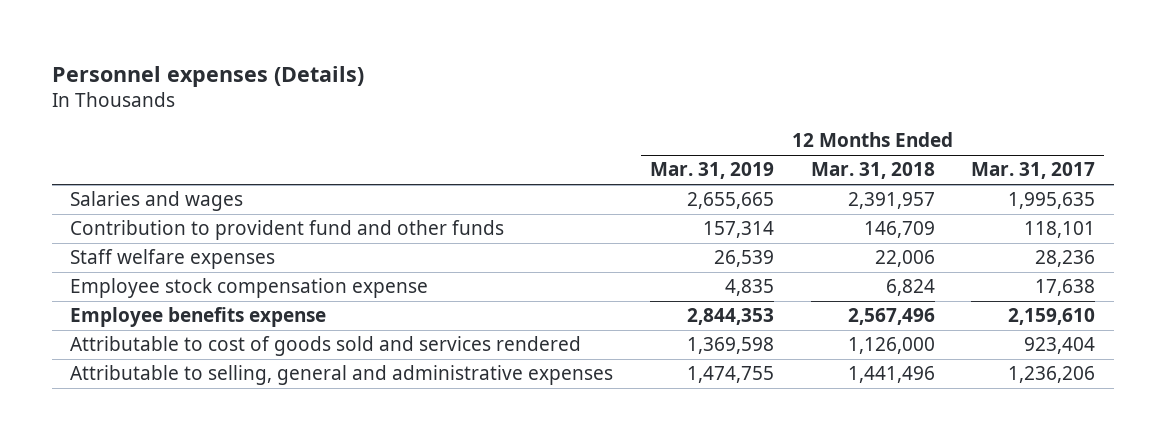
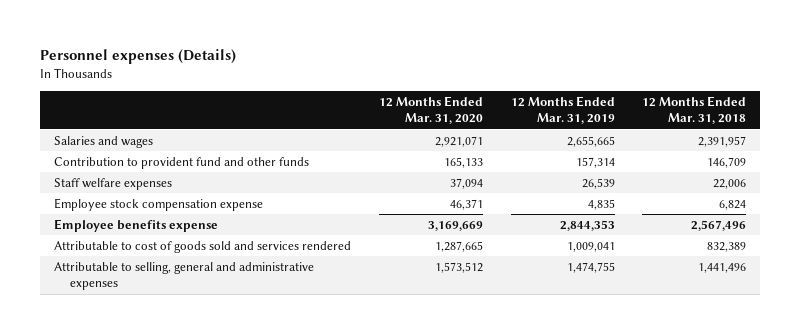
- | 12 Months Ended Mar. 31, 2019 | 12 Months Ended Mar. 31, 2018 | 12 Months Ended Mar. 31, 2017
+ | 12 Months Ended Mar. 31, 2020 | 12 Months Ended Mar. 31, 2019 | 12 Months Ended Mar. 31, 2018
- Attributable to cost of goods sold and services rendered | 1,369,598 | 1,126,000 | 923,404
+ Attributable to cost of goods sold and services rendered | 1,287,665 | 1,009,041 | 832,389

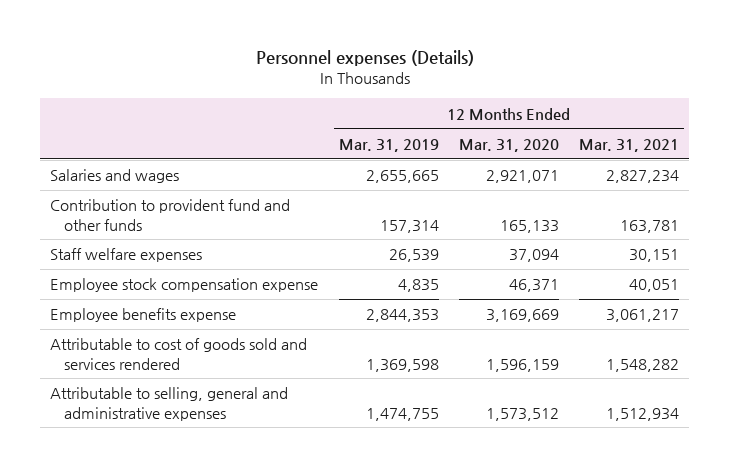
- | 12 Months Ended Mar. 31, 2020 | 12 Months Ended Mar. 31, 2019 | 12 Months Ended Mar. 31, 2018
+ | 12 Months Ended Mar. 31, 2019 | 12 Months Ended Mar. 31, 2020 | 12 Months Ended Mar. 31, 2021
- Attributable to cost of goods sold and services rendered | 1,287,665 | 1,009,041 | 832,389
+ Attributable to cost of goods sold and services rendered | 1,369,598 | 1,596,159 | 1,548,282

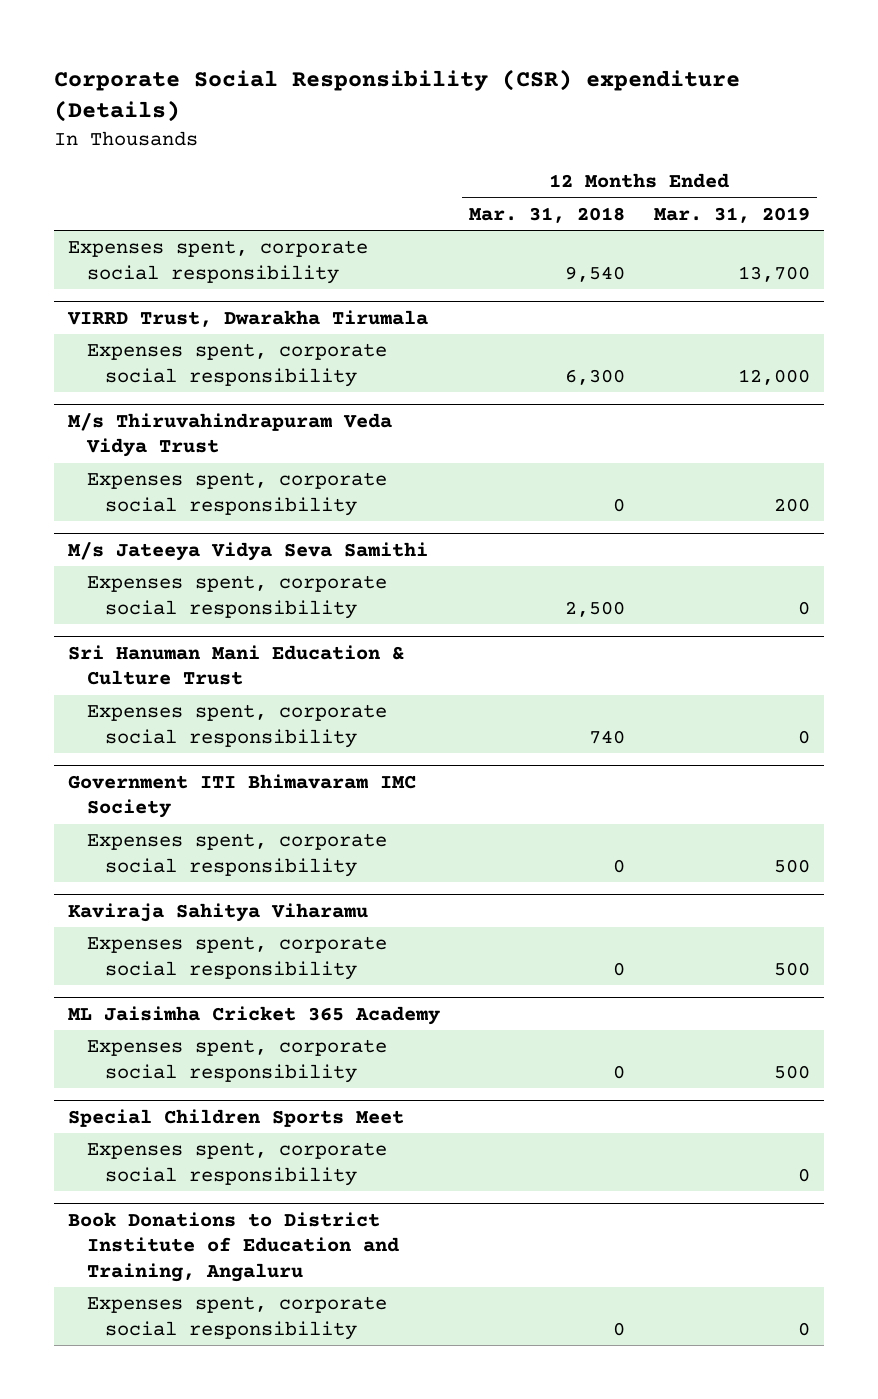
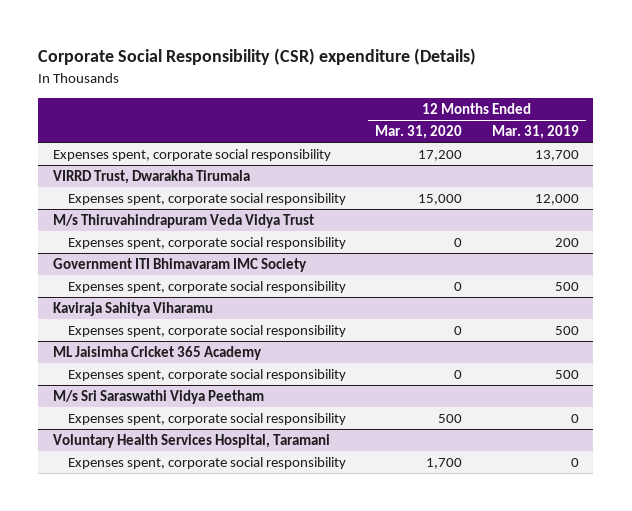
- | 12 Months Ended Mar. 31, 2018 | 12 Months Ended Mar. 31, 2019
+ | 12 Months Ended Mar. 31, 2020 | 12 Months Ended Mar. 31, 2019
- M/s Jateeya Vidya Seva Samithi
- Expenses spent, corporate social responsibility | 2,500 | 0
- Sri Hanuman Mani Education & Culture Trust
- Expenses spent, corporate social responsibility | 740 | 0
- Special Children Sports Meet
+ M/s Sri Saraswathi Vidya Peetham
- Book Donations to District Institute of Education and Training, Angaluru
+ Voluntary Health Services Hospital, Taramani

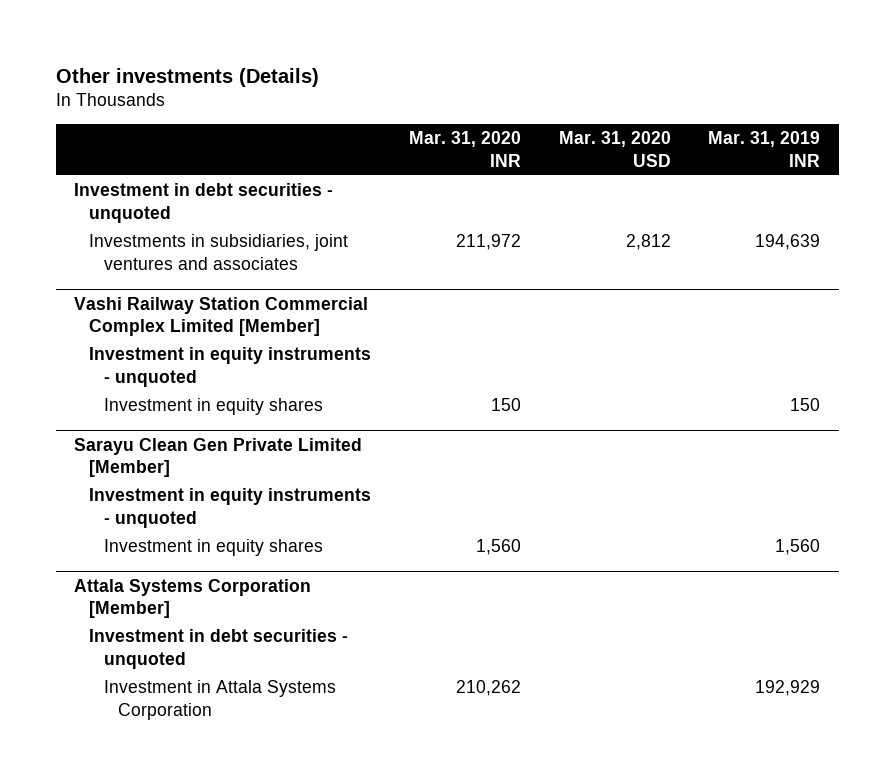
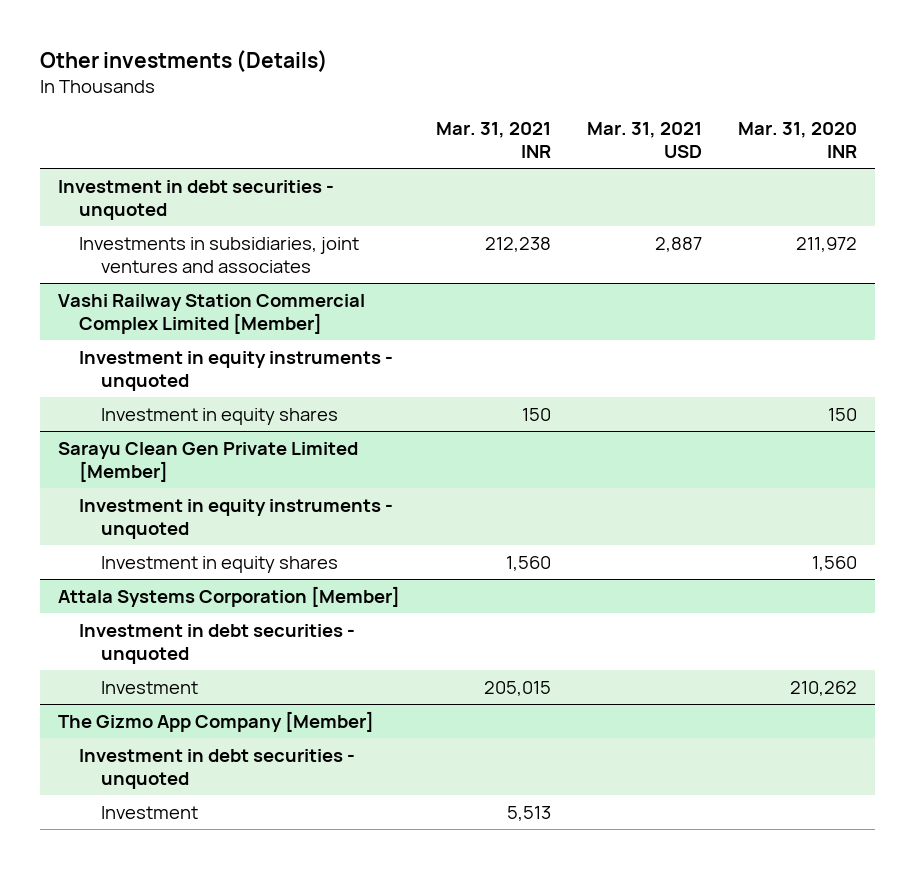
- | Mar. 31, 2020 INR | Mar. 31, 2020 USD | Mar. 31, 2019 INR
+ | Mar. 31, 2021 INR | Mar. 31, 2021 USD | Mar. 31, 2020 INR
@ Attala Systems Corporation [Member]
- Investment in Attala Systems Corporation | 210,262 | | 192,929
+ Investment | 205,015 | | 210,262
+ The Gizmo App Company [Member]
+ Investment in debt securities - unquoted
+ Investment | 5,513 | |

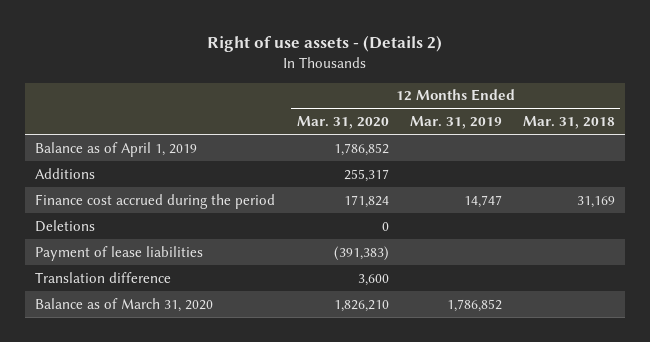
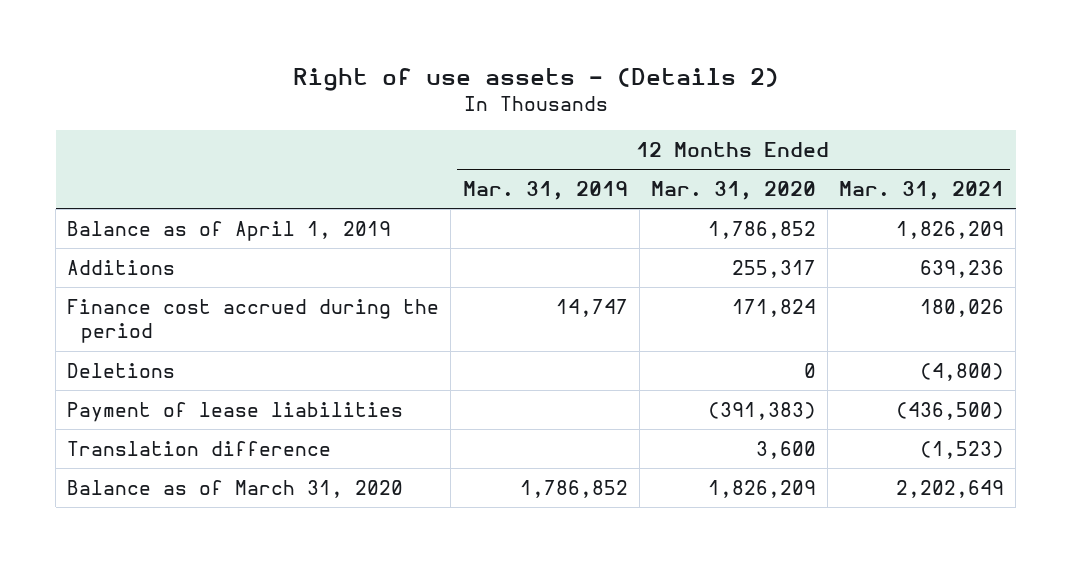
- | 12 Months Ended Mar. 31, 2020 | 12 Months Ended Mar. 31, 2019 | 12 Months Ended Mar. 31, 2018
+ | 12 Months Ended Mar. 31, 2019 | 12 Months Ended Mar. 31, 2020 | 12 Months Ended Mar. 31, 2021
- Balance as of March 31, 2020 | 1,826,210 | 1,786,852 |
+ Balance as of March 31, 2020 | 1,786,852 | 1,826,209 | 2,202,649

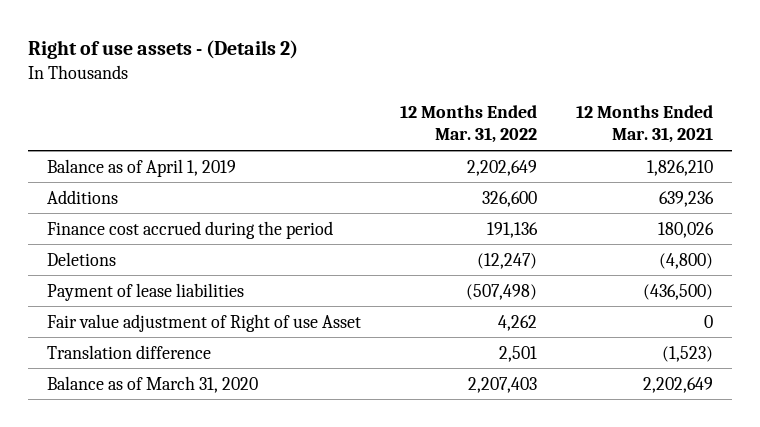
- | 12 Months Ended Mar. 31, 2019 | 12 Months Ended Mar. 31, 2020 | 12 Months Ended Mar. 31, 2021
+ | 12 Months Ended Mar. 31, 2022 | 12 Months Ended Mar. 31, 2021
- Balance as of April 1, 2019 | | 1,786,852 | 1,826,209
+ Balance as of April 1, 2019 | 2,202,649 | 1,826,210
+ Fair value adjustment of Right of use Asset | 4,262 | 0

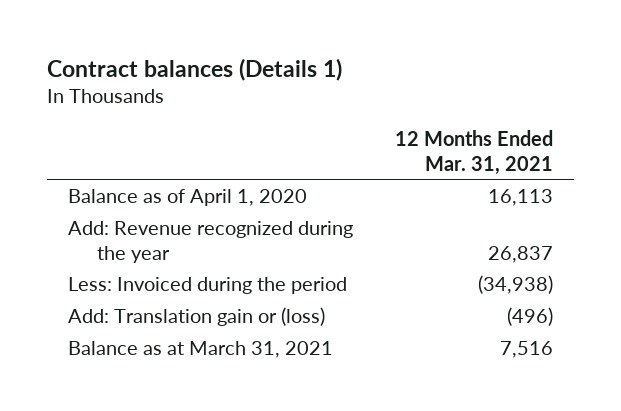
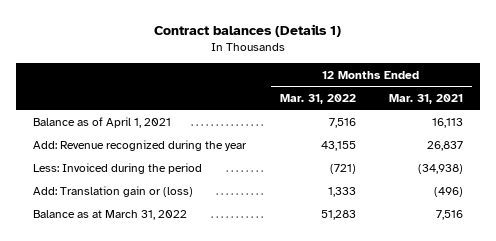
- | 12 Months Ended Mar. 31, 2021
+ | 12 Months Ended Mar. 31, 2022 | 12 Months Ended Mar. 31, 2021
- Balance as of April 1, 2020 | 16,113
+ Balance as of April 1, 2021 | 7,516 | 16,113
- Balance as at March 31, 2021 | 7,516
+ Balance as at March 31, 2022 | 51,283 | 7,516

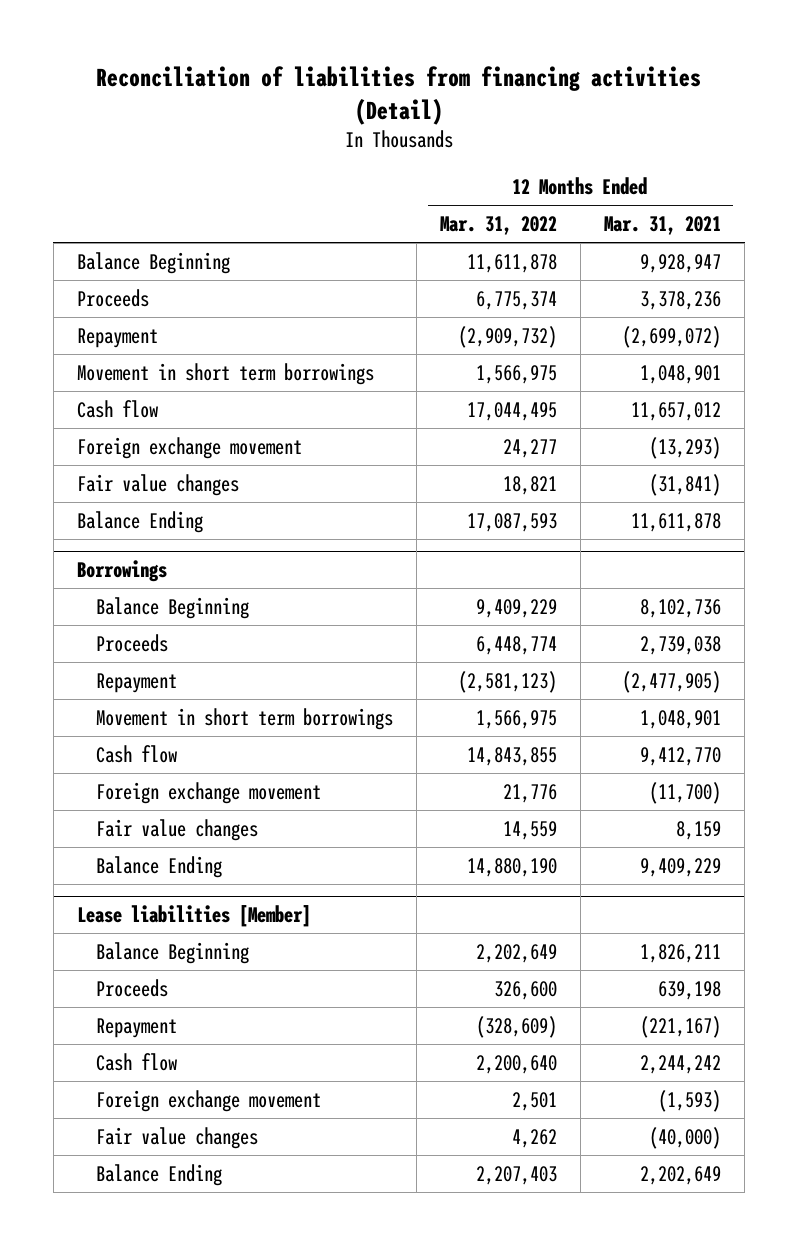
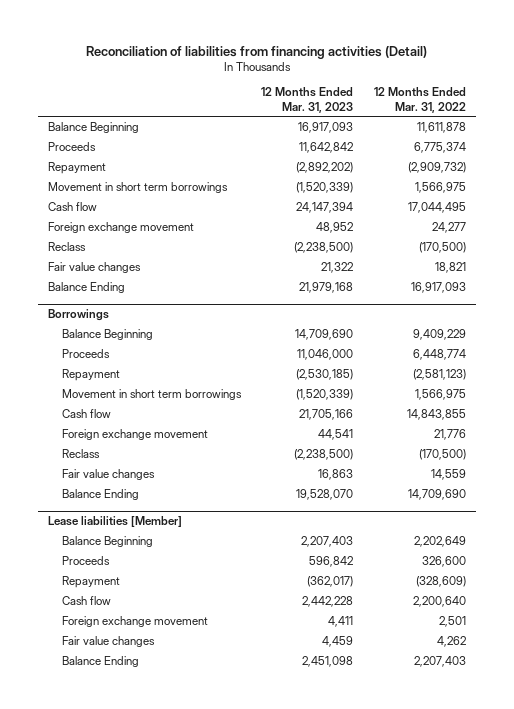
- | 12 Months Ended Mar. 31, 2022 | 12 Months Ended Mar. 31, 2021
+ | 12 Months Ended Mar. 31, 2023 | 12 Months Ended Mar. 31, 2022
+ Reclass | (2,238,500) | (170,500)
- Balance Ending | 17,087,593 | 11,611,878
+ Balance Ending | 21,979,168 | 16,917,093
@ Borrowings
+ Reclass | (2,238,500) | (170,500)
- Balance Ending | 14,880,190 | 9,409,229
+ Balance Ending | 19,528,070 | 14,709,690

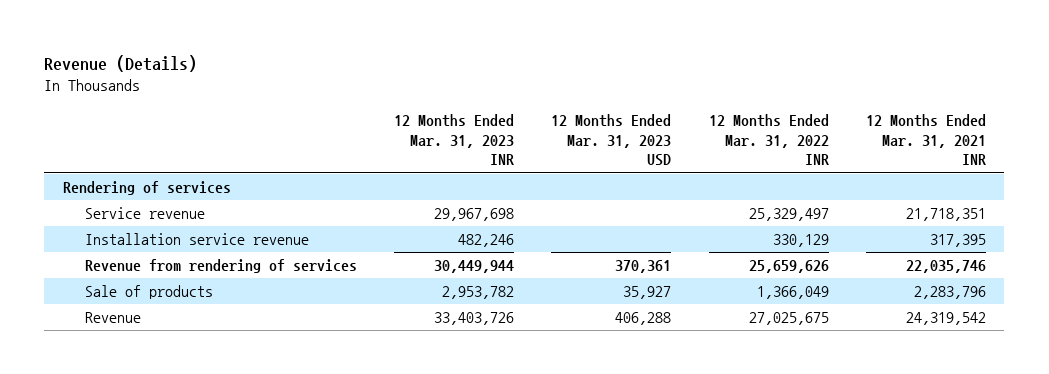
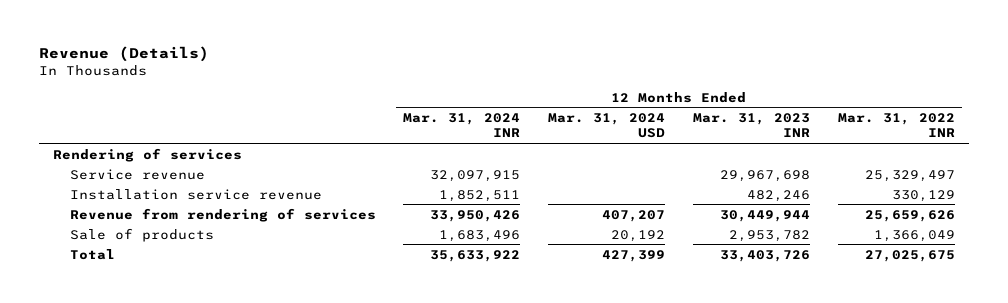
- | 12 Months Ended Mar. 31, 2023 INR | 12 Months Ended Mar. 31, 2023 USD | 12 Months Ended Mar. 31, 2022 INR | 12 Months Ended Mar. 31, 2021 INR
+ | 12 Months Ended Mar. 31, 2024 INR | 12 Months Ended Mar. 31, 2024 USD | 12 Months Ended Mar. 31, 2023 INR | 12 Months Ended Mar. 31, 2022 INR
- Revenue | 33,403,726 | 406,288 | 27,025,675 | 24,319,542
+ Total | 35,633,922 | 427,399 | 33,403,726 | 27,025,675

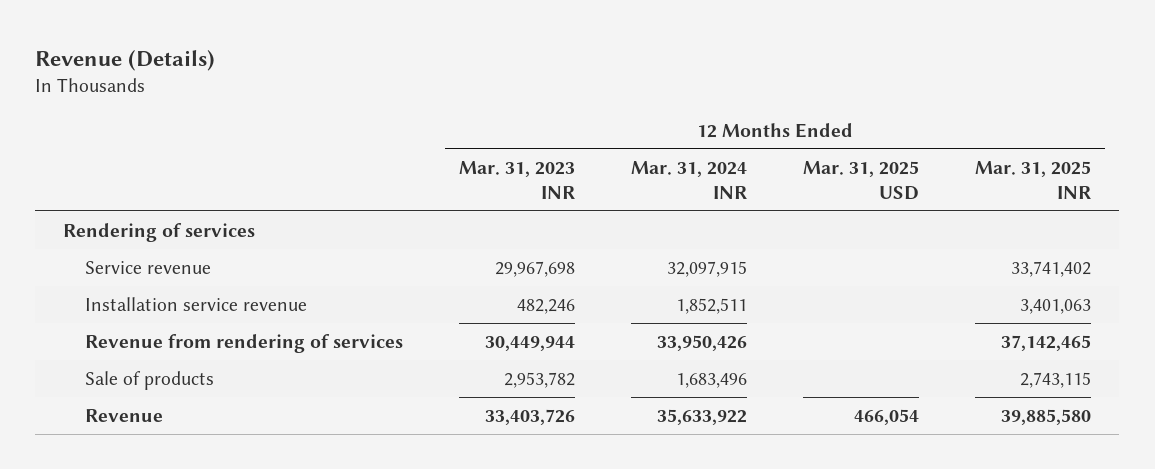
- | 12 Months Ended Mar. 31, 2024 INR | 12 Months Ended Mar. 31, 2024 USD | 12 Months Ended Mar. 31, 2023 INR | 12 Months Ended Mar. 31, 2022 INR
+ | 12 Months Ended Mar. 31, 2023 INR | 12 Months Ended Mar. 31, 2024 INR | 12 Months Ended Mar. 31, 2025 USD | 12 Months Ended Mar. 31, 2025 INR
- Total | 35,633,922 | 427,399 | 33,403,726 | 27,025,675
+ Revenue | 33,403,726 | 35,633,922 | 466,054 | 39,885,580

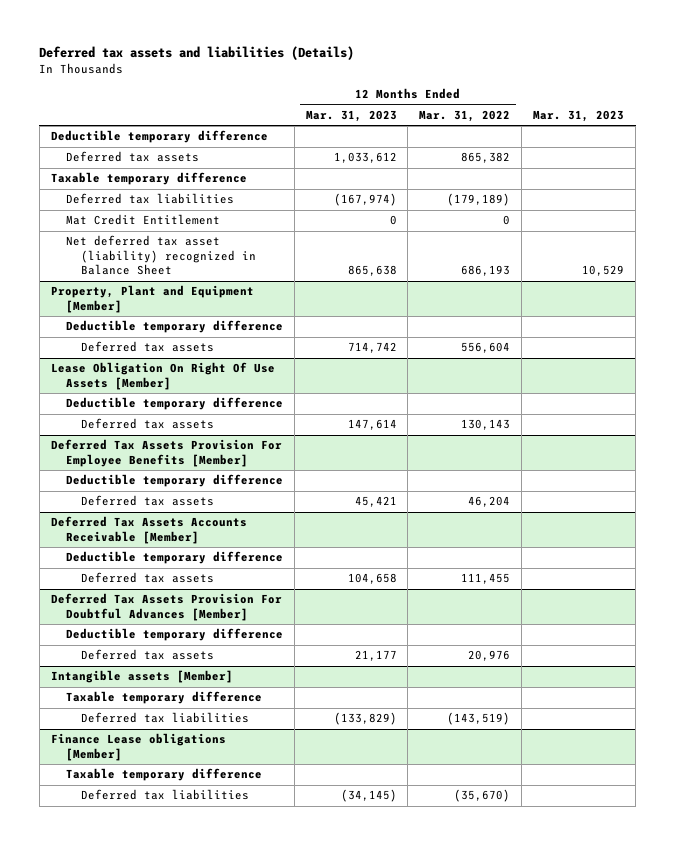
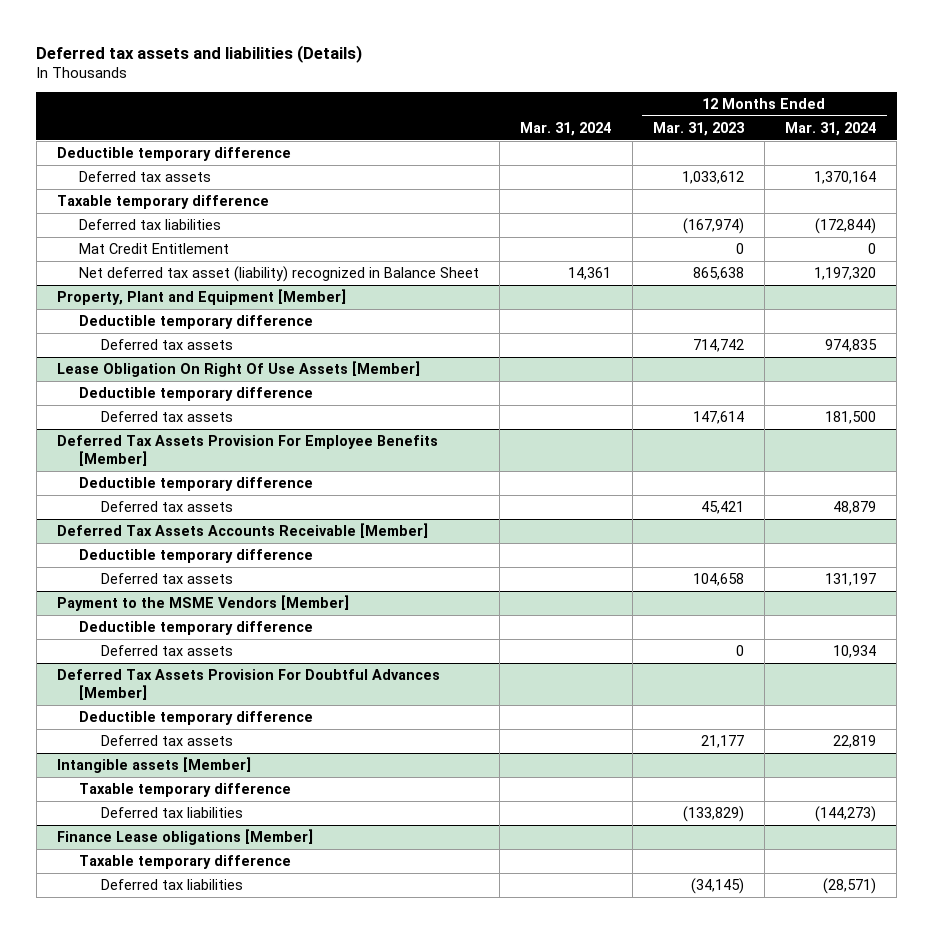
- | 12 Months Ended Mar. 31, 2023 | 12 Months Ended Mar. 31, 2022 | Mar. 31, 2023
+ | Mar. 31, 2024 | 12 Months Ended Mar. 31, 2023 | 12 Months Ended Mar. 31, 2024
+ Payment to the MSME Vendors [Member]
+ Deductible temporary difference
+ Deferred tax assets | | 0 | 10,934

